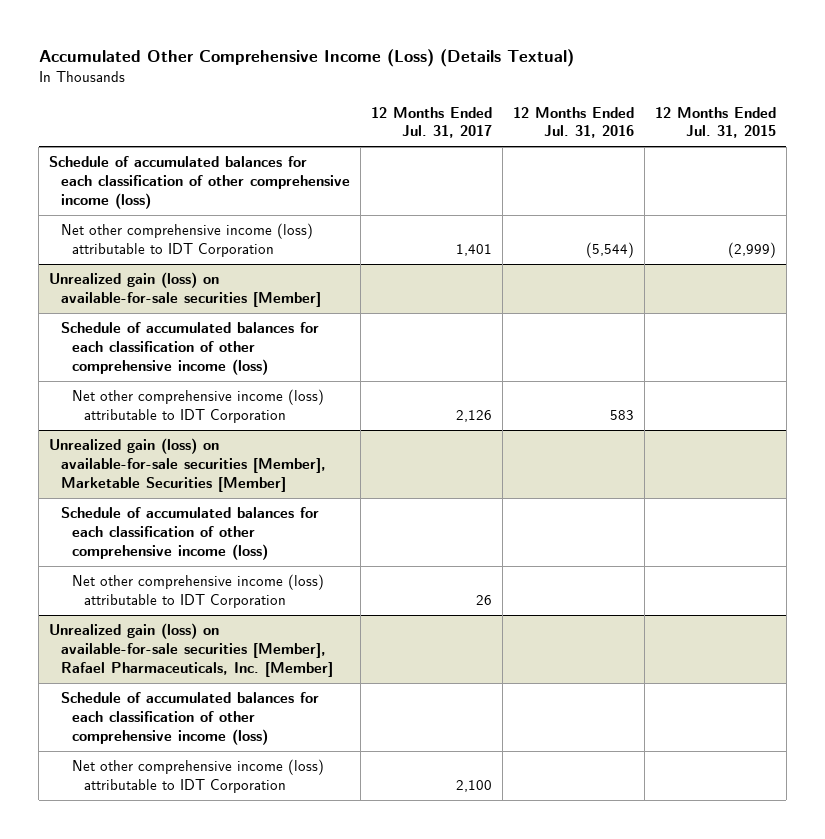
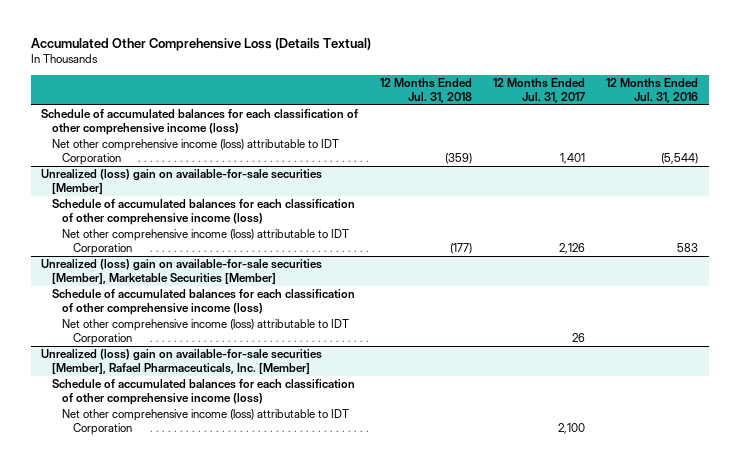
- Accumulated Other Comprehensive Income (Loss) (Details Textual)
+ Accumulated Other Comprehensive Loss (Details Textual)
- | 12 Months Ended Jul. 31, 2017 | 12 Months Ended Jul. 31, 2016 | 12 Months Ended Jul. 31, 2015
+ | 12 Months Ended Jul. 31, 2018 | 12 Months Ended Jul. 31, 2017 | 12 Months Ended Jul. 31, 2016
- Unrealized gain (loss) on available-for-sale securities [Member]
+ Unrealized (loss) gain on available-for-sale securities [Member]
- Unrealized gain (loss) on available-for-sale securities [Member], Marketable Securities [Member]
+ Unrealized (loss) gain on available-for-sale securities [Member], Marketable Securities [Member]
- Unrealized gain (loss) on available-for-sale securities [Member], Rafael Pharmaceuticals, Inc. [Member]
+ Unrealized (loss) gain on available-for-sale securities [Member], Rafael Pharmaceuticals, Inc. [Member]

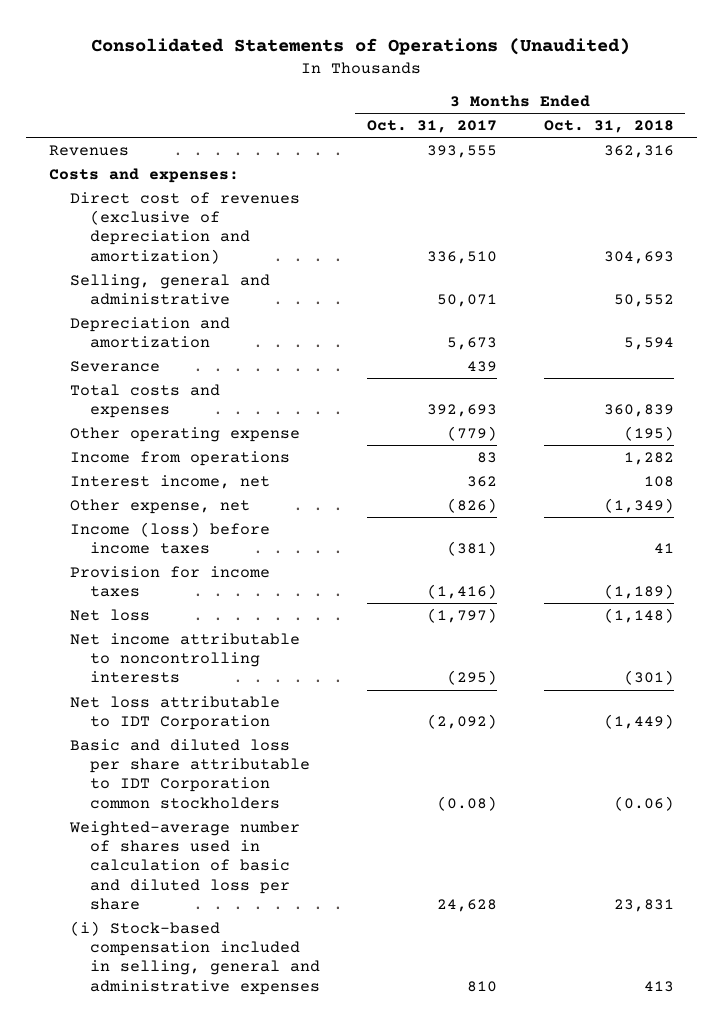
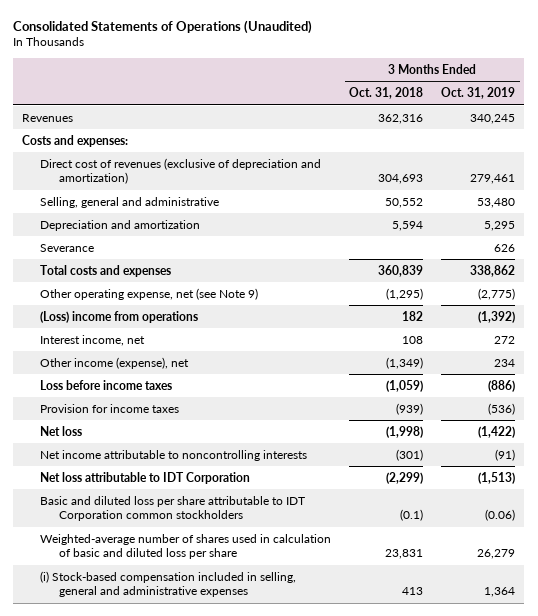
- | 3 Months Ended Oct. 31, 2017 | 3 Months Ended Oct. 31, 2018
+ | 3 Months Ended Oct. 31, 2018 | 3 Months Ended Oct. 31, 2019
- Other operating expense | (779) | (195)
- Income from operations | 83 | 1,282
+ Other operating expense, net (see Note 9) | (1,295) | (2,775)
+ (Loss) income from operations | 182 | (1,392)
- Other expense, net | (826) | (1,349)
- Income (loss) before income taxes | (381) | 41
- Provision for income taxes | (1,416) | (1,189)
- Net loss | (1,797) | (1,148)
+ Other income (expense), net | (1,349) | 234
+ Loss before income taxes | (1,059) | (886)
+ Provision for income taxes | (939) | (536)
+ Net loss | (1,998) | (1,422)
- Net loss attributable to IDT Corporation | (2,092) | (1,449)
- Basic and diluted loss per share attributable to IDT Corporation common stockholders | (0.08) | (0.06)
+ Net loss attributable to IDT Corporation | (2,299) | (1,513)
+ Basic and diluted loss per share attributable to IDT Corporation common stockholders | (0.1) | (0.06)

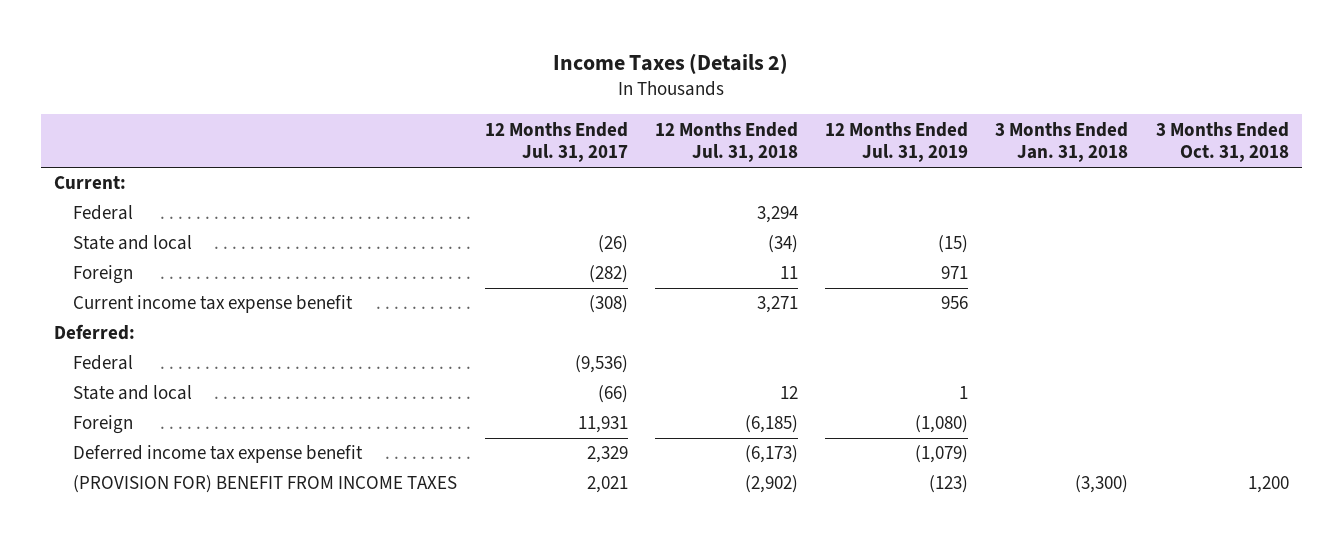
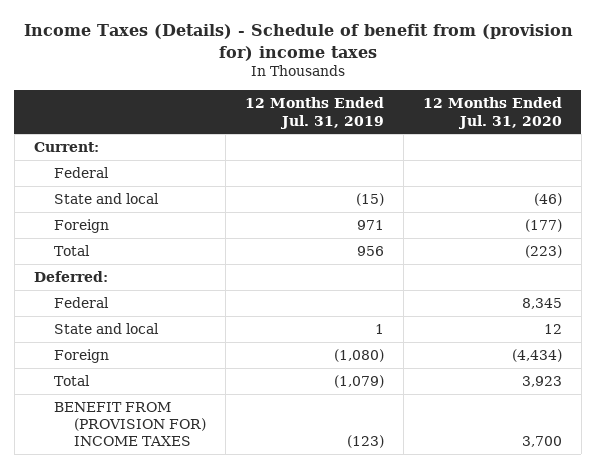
- Income Taxes (Details 2)
+ Income Taxes (Details) - Schedule of benefit from (provision for) income taxes
- | 12 Months Ended Jul. 31, 2017 | 12 Months Ended Jul. 31, 2018 | 12 Months Ended Jul. 31, 2019 | 3 Months Ended Jan. 31, 2018 | 3 Months Ended Oct. 31, 2018
+ | 12 Months Ended Jul. 31, 2019 | 12 Months Ended Jul. 31, 2020
- Current income tax expense benefit | (308) | 3,271 | 956 | |
+ Total | 956 | (223)
- Deferred income tax expense benefit | 2,329 | (6,173) | (1,079) | |
- (PROVISION FOR) BENEFIT FROM INCOME TAXES | 2,021 | (2,902) | (123) | (3,300) | 1,200
+ Total | (1,079) | 3,923
+ BENEFIT FROM (PROVISION FOR) INCOME TAXES | (123) | 3,700

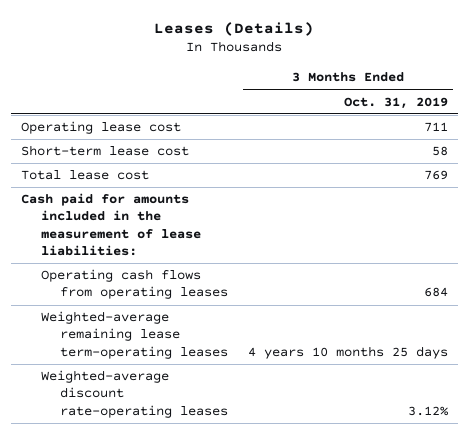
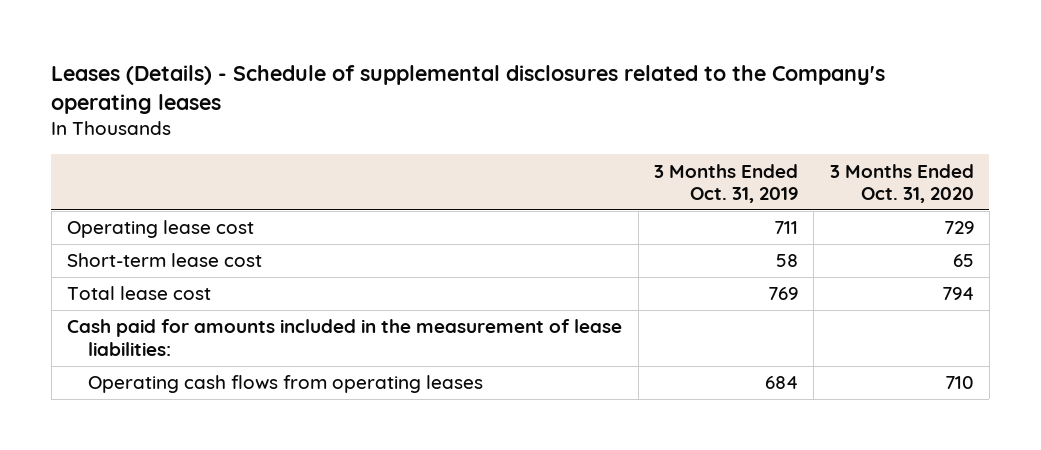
- Leases (Details)
+ Leases (Details) - Schedule of supplemental disclosures related to the Company's operating leases
- | 3 Months Ended Oct. 31, 2019
+ | 3 Months Ended Oct. 31, 2019 | 3 Months Ended Oct. 31, 2020
- Weighted-average remaining lease term-operating leases | 4 years 10 months 25 days
- Weighted-average discount rate-operating leases | 3.12%

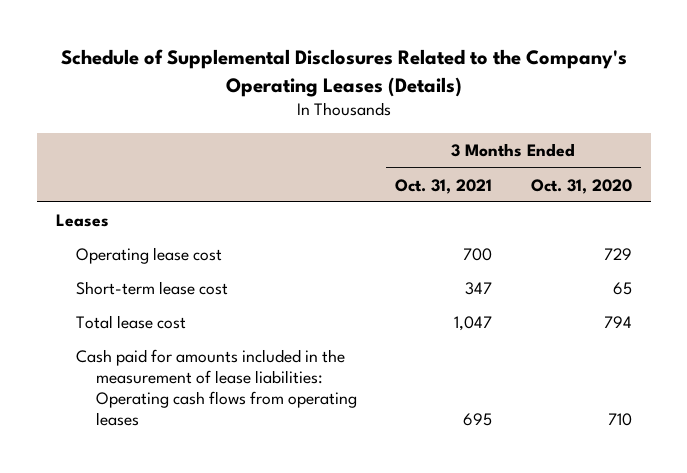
- Leases (Details) - Schedule of supplemental disclosures related to the Company's operating leases
+ Schedule of Supplemental Disclosures Related to the Company's Operating Leases (Details)
- | 3 Months Ended Oct. 31, 2019 | 3 Months Ended Oct. 31, 2020
+ | 3 Months Ended Oct. 31, 2021 | 3 Months Ended Oct. 31, 2020
+ Leases
- Cash paid for amounts included in the measurement of lease liabilities:
- Operating cash flows from operating leases | 684 | 710
+ Cash paid for amounts included in the measurement of lease liabilities: Operating cash flows from operating leases | 695 | 710

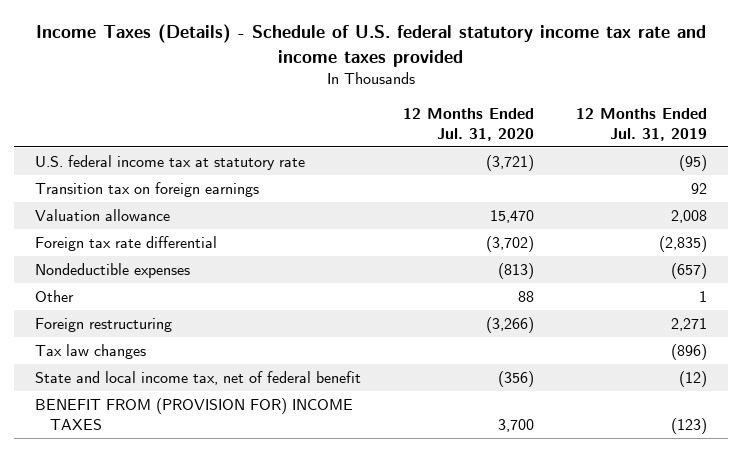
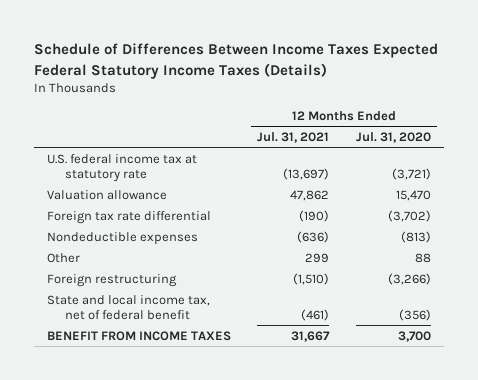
- Income Taxes (Details) - Schedule of U.S. federal statutory income tax rate and income taxes provided
+ Schedule of Differences Between Income Taxes Expected Federal Statutory Income Taxes (Details)
- | 12 Months Ended Jul. 31, 2020 | 12 Months Ended Jul. 31, 2019
+ | 12 Months Ended Jul. 31, 2021 | 12 Months Ended Jul. 31, 2020
- Transition tax on foreign earnings | | 92
- Tax law changes | | (896)
- BENEFIT FROM (PROVISION FOR) INCOME TAXES | 3,700 | (123)
+ BENEFIT FROM INCOME TAXES | 31,667 | 3,700

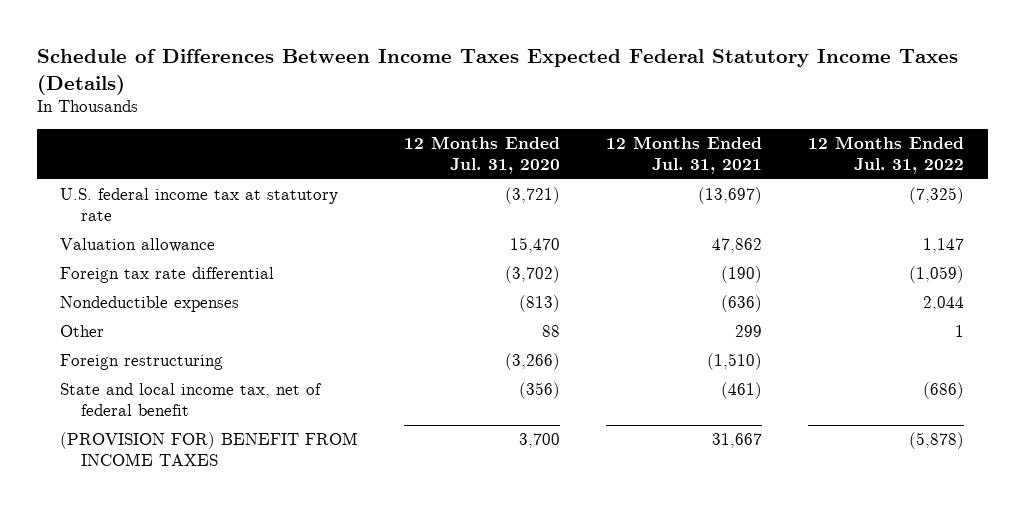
- | 12 Months Ended Jul. 31, 2021 | 12 Months Ended Jul. 31, 2020
+ | 12 Months Ended Jul. 31, 2020 | 12 Months Ended Jul. 31, 2021 | 12 Months Ended Jul. 31, 2022
- BENEFIT FROM INCOME TAXES | 31,667 | 3,700
+ (PROVISION FOR) BENEFIT FROM INCOME TAXES | 3,700 | 31,667 | (5,878)

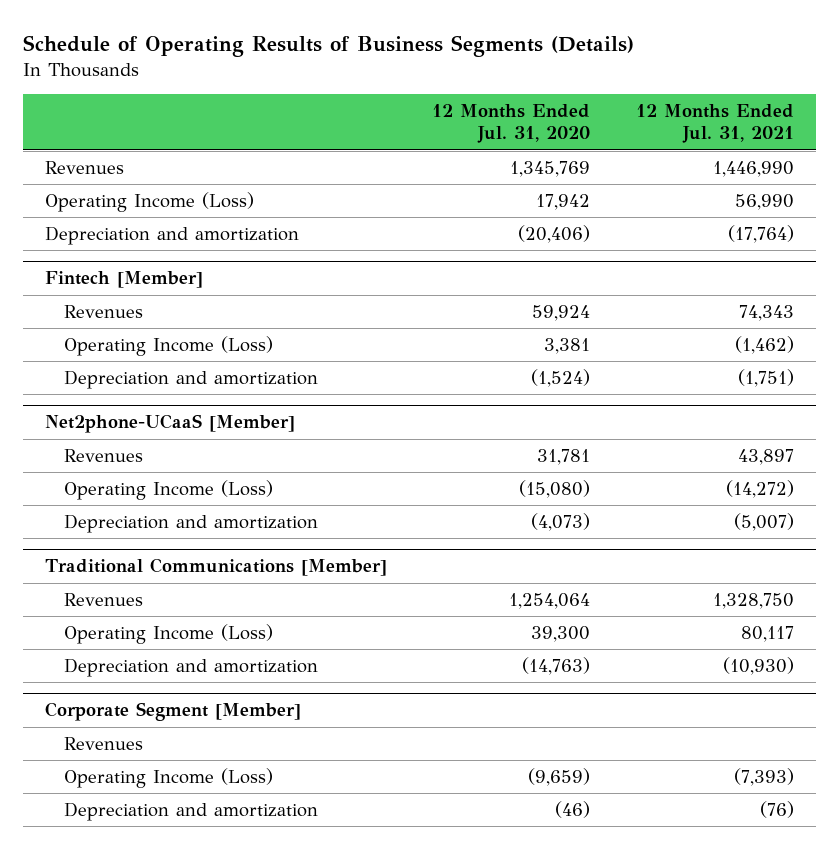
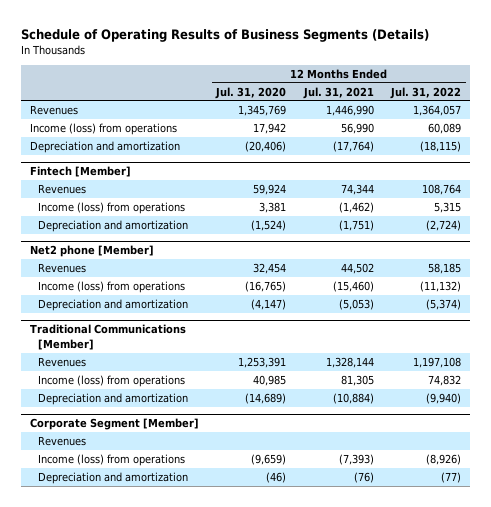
- | 12 Months Ended Jul. 31, 2020 | 12 Months Ended Jul. 31, 2021
+ | 12 Months Ended Jul. 31, 2020 | 12 Months Ended Jul. 31, 2021 | 12 Months Ended Jul. 31, 2022
- Operating Income (Loss) | 17,942 | 56,990
+ Income (loss) from operations | 17,942 | 56,990 | 60,089
@ Fintech [Member]
- Revenues | 59,924 | 74,343
- Operating Income (Loss) | 3,381 | (1,462)
+ Revenues | 59,924 | 74,344 | 108,764
+ Income (loss) from operations | 3,381 | (1,462) | 5,315
- Net2phone-UCaaS [Member]
- Revenues | 31,781 | 43,897
- Operating Income (Loss) | (15,080) | (14,272)
- Depreciation and amortization | (4,073) | (5,007)
+ Net2 phone [Member]
+ Revenues | 32,454 | 44,502 | 58,185
+ Income (loss) from operations | (16,765) | (15,460) | (11,132)
+ Depreciation and amortization | (4,147) | (5,053) | (5,374)
@ Traditional Communications [Member]
- Revenues | 1,254,064 | 1,328,750
- Operating Income (Loss) | 39,300 | 80,117
- Depreciation and amortization | (14,763) | (10,930)
+ Revenues | 1,253,391 | 1,328,144 | 1,197,108
+ Income (loss) from operations | 40,985 | 81,305 | 74,832
+ Depreciation and amortization | (14,689) | (10,884) | (9,940)
@ Corporate Segment [Member]
- Operating Income (Loss) | (9,659) | (7,393)
+ Income (loss) from operations | (9,659) | (7,393) | (8,926)

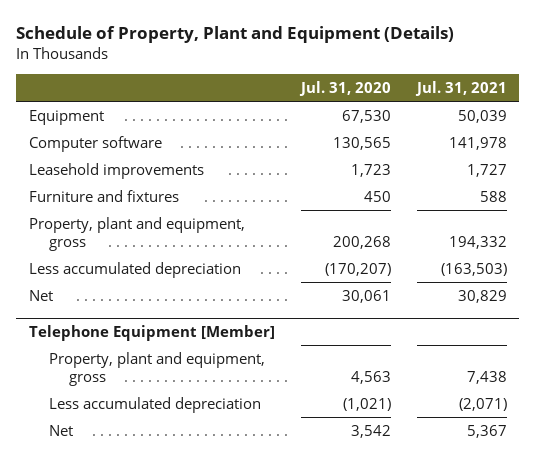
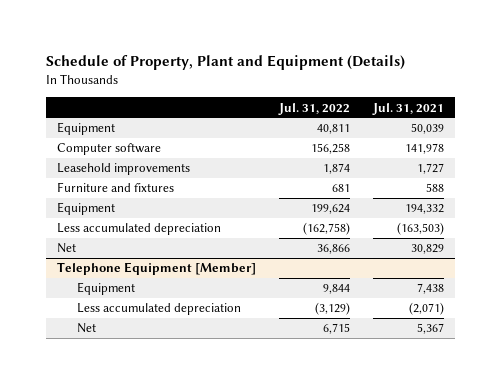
- | Jul. 31, 2020 | Jul. 31, 2021
+ | Jul. 31, 2022 | Jul. 31, 2021
- Property, plant and equipment, gross | 200,268 | 194,332
+ Equipment | 199,624 | 194,332
@ Telephone Equipment [Member]
- Property, plant and equipment, gross | 4,563 | 7,438
+ Equipment | 9,844 | 7,438

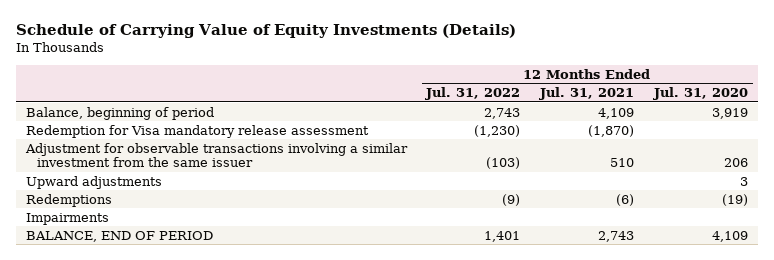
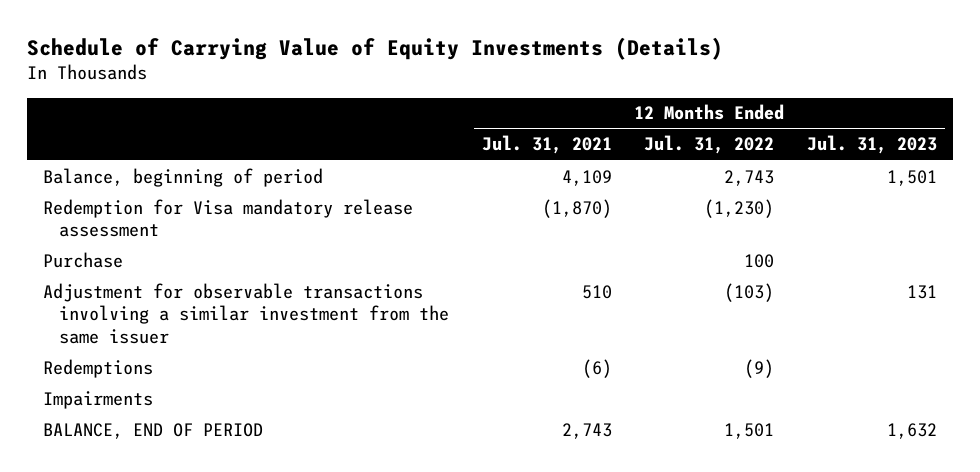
- | 12 Months Ended Jul. 31, 2022 | 12 Months Ended Jul. 31, 2021 | 12 Months Ended Jul. 31, 2020
+ | 12 Months Ended Jul. 31, 2021 | 12 Months Ended Jul. 31, 2022 | 12 Months Ended Jul. 31, 2023
+ Purchase | | 100 |
- Upward adjustments | | | 3
- BALANCE, END OF PERIOD | 1,401 | 2,743 | 4,109
+ BALANCE, END OF PERIOD | 2,743 | 1,501 | 1,632

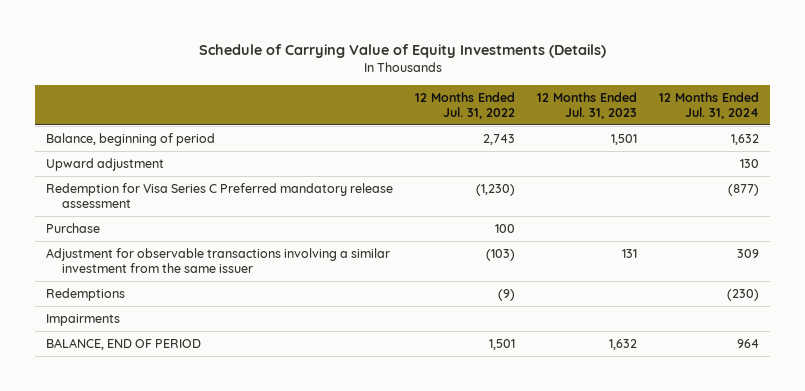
- | 12 Months Ended Jul. 31, 2021 | 12 Months Ended Jul. 31, 2022 | 12 Months Ended Jul. 31, 2023
+ | 12 Months Ended Jul. 31, 2022 | 12 Months Ended Jul. 31, 2023 | 12 Months Ended Jul. 31, 2024
- Redemption for Visa mandatory release assessment | (1,870) | (1,230) |
+ Upward adjustment | | | 130
+ Redemption for Visa Series C Preferred mandatory release assessment | (1,230) | | (877)

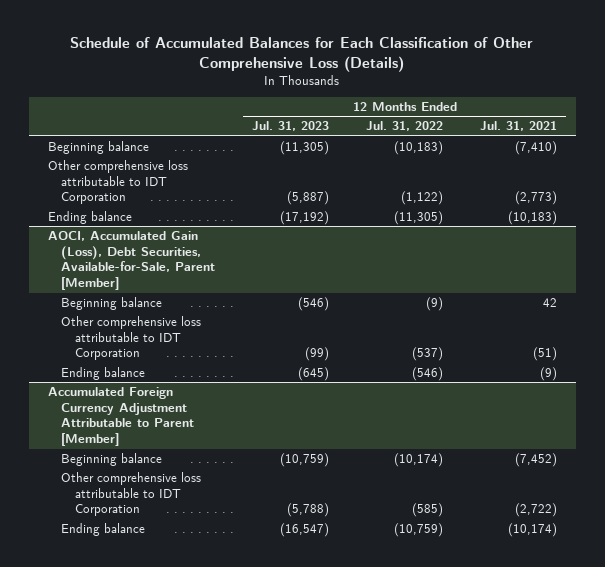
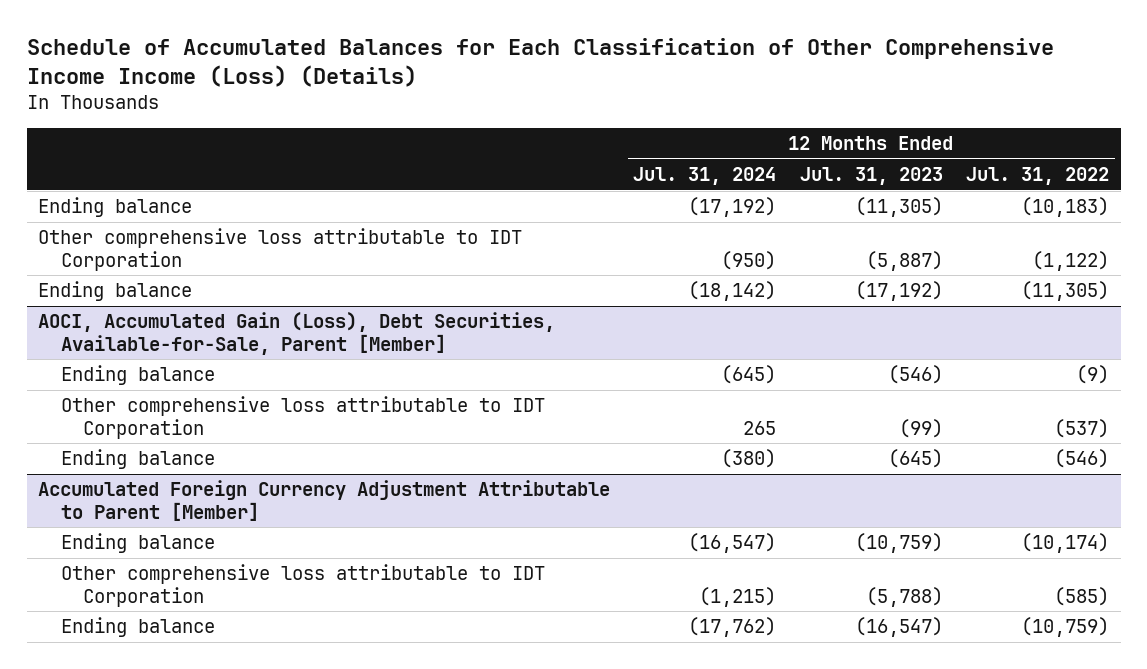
- Schedule of Accumulated Balances for Each Classification of Other Comprehensive Loss (Details)
+ Schedule of Accumulated Balances for Each Classification of Other Comprehensive Income Income (Loss) (Details)
- | 12 Months Ended Jul. 31, 2023 | 12 Months Ended Jul. 31, 2022 | 12 Months Ended Jul. 31, 2021
+ | 12 Months Ended Jul. 31, 2024 | 12 Months Ended Jul. 31, 2023 | 12 Months Ended Jul. 31, 2022
- Beginning balance | (11,305) | (10,183) | (7,410)
+ Ending balance | (17,192) | (11,305) | (10,183)
@ AOCI, Accumulated Gain (Loss), Debt Securities, Available-for-Sale, Parent [Member]
- Beginning balance | (546) | (9) | 42
+ Ending balance | (645) | (546) | (9)
@ Accumulated Foreign Currency Adjustment Attributable to Parent [Member]
- Beginning balance | (10,759) | (10,174) | (7,452)
+ Ending balance | (16,547) | (10,759) | (10,174)

